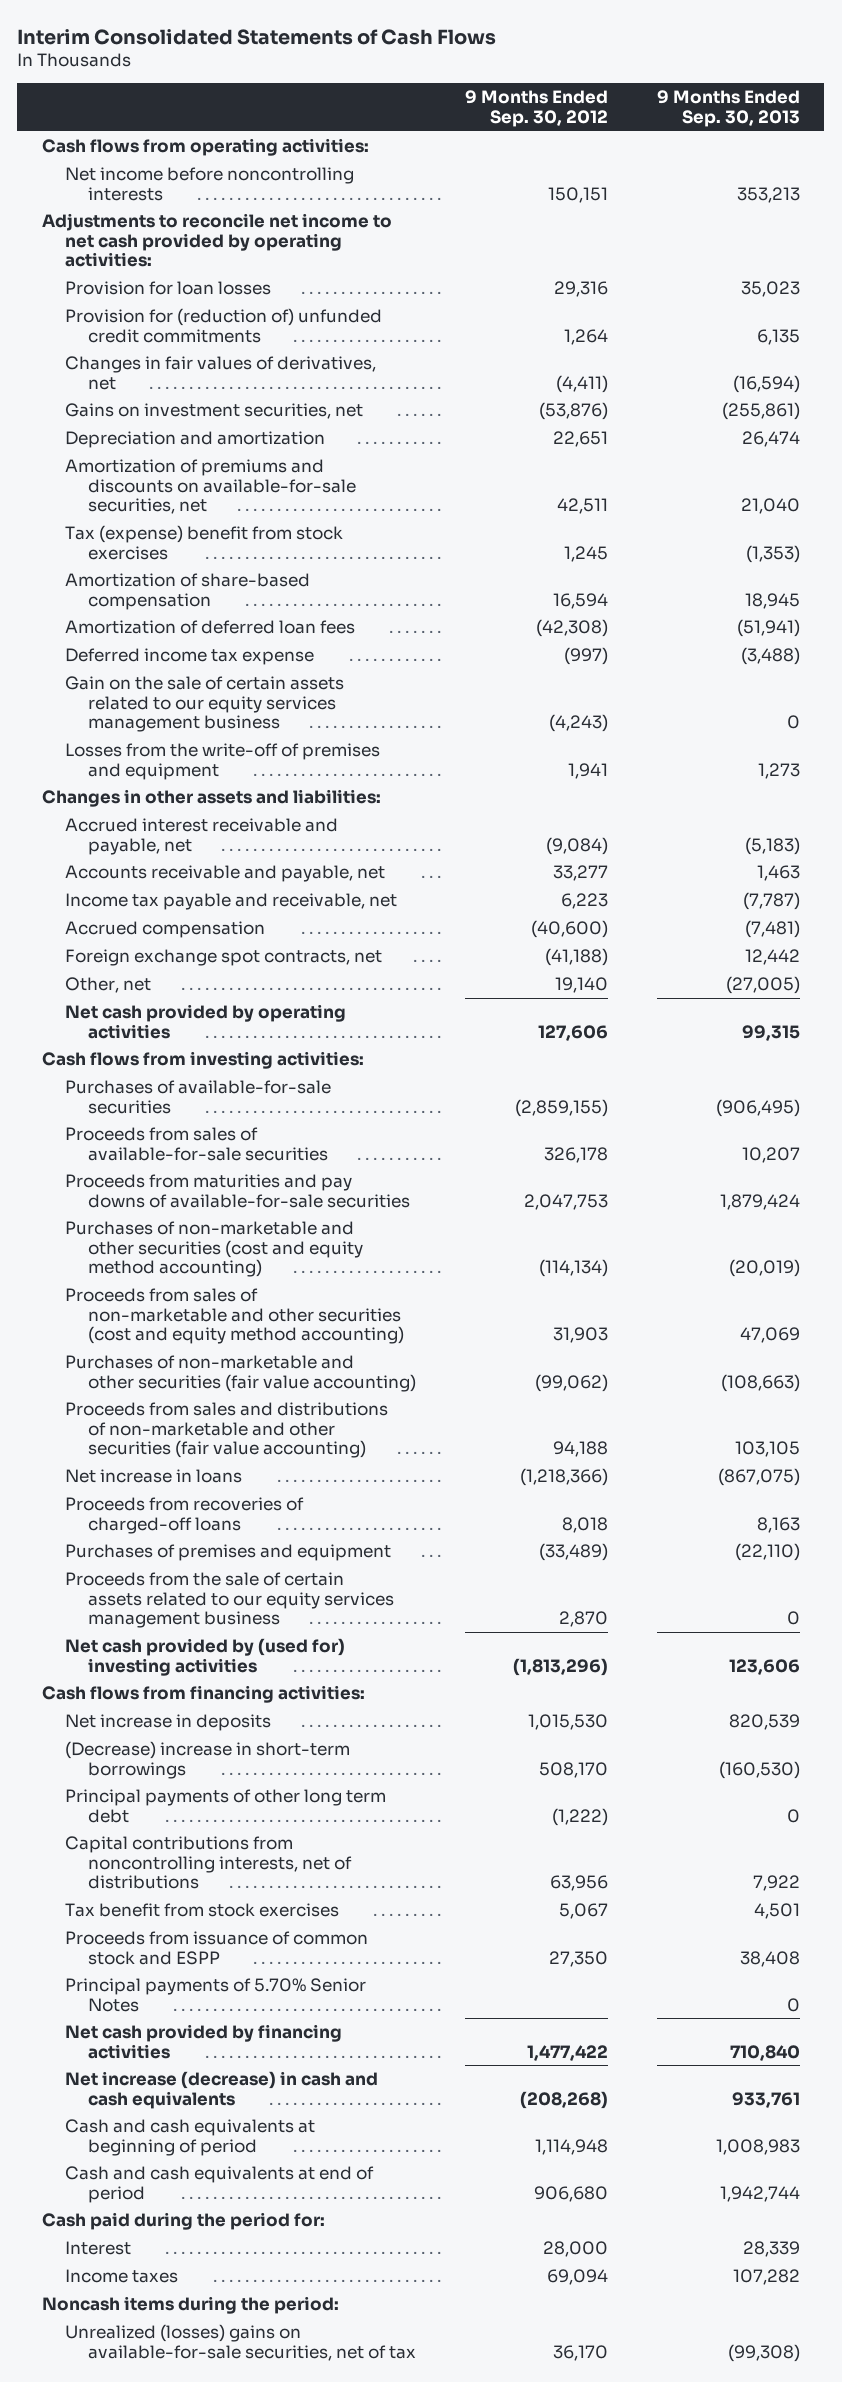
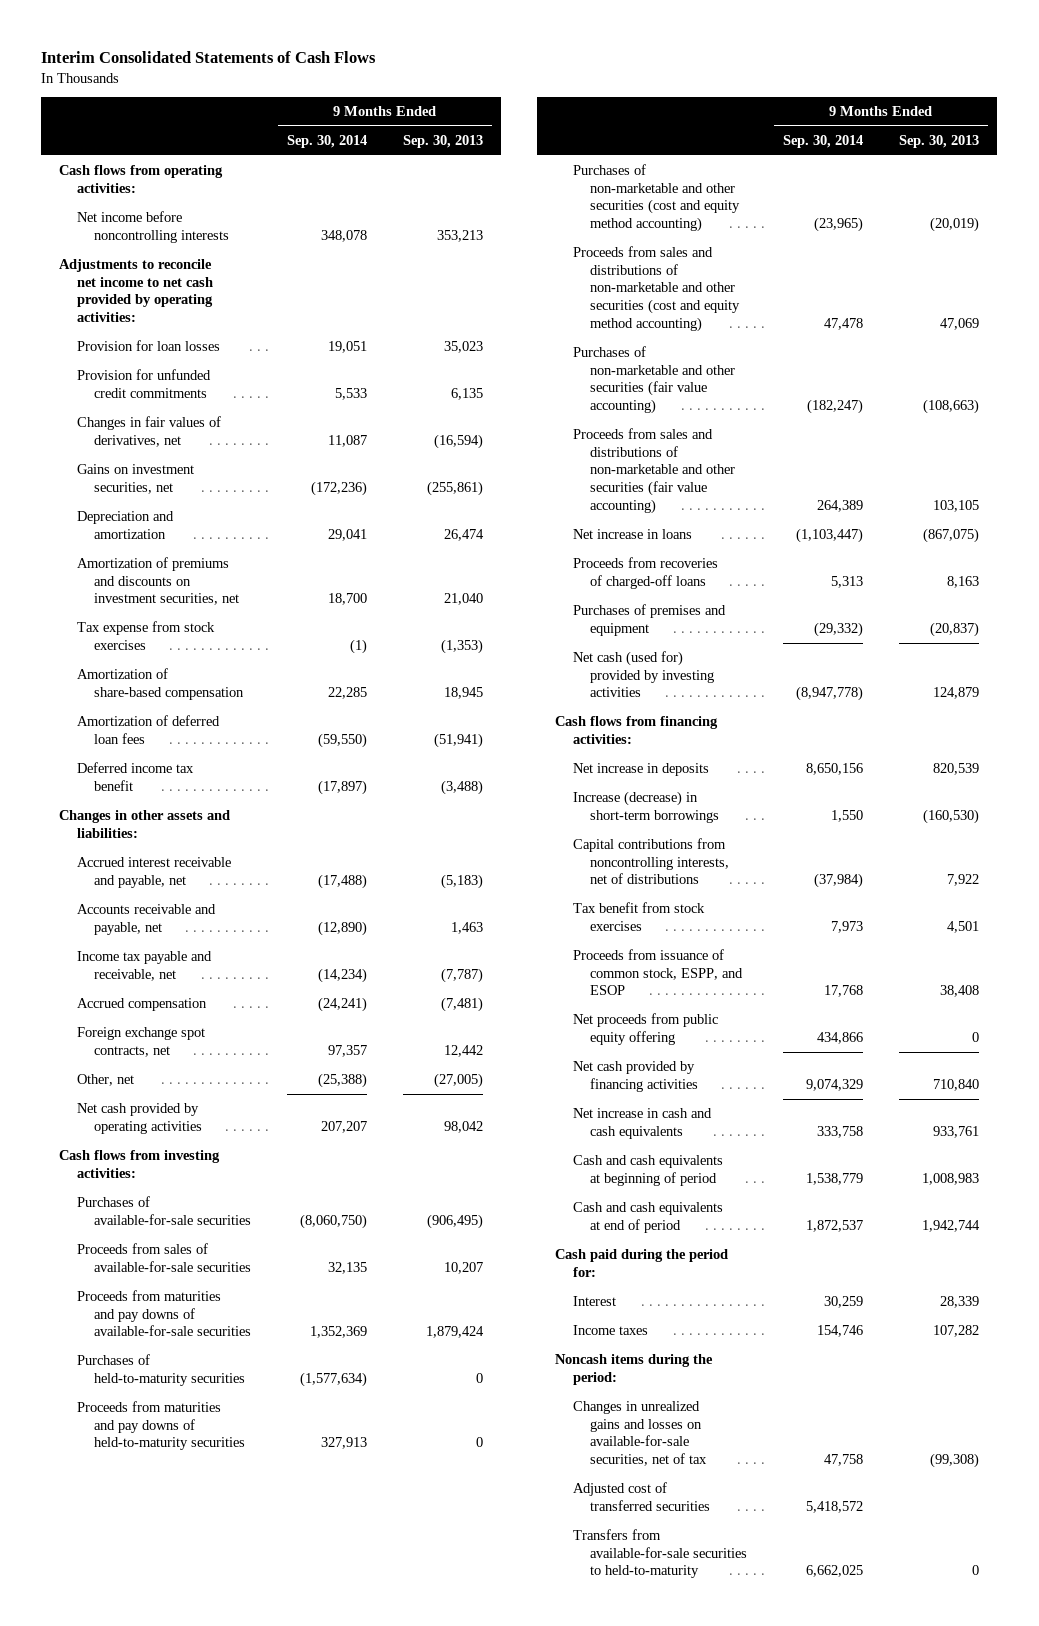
- | 9 Months Ended Sep. 30, 2012 | 9 Months Ended Sep. 30, 2013
+ | 9 Months Ended Sep. 30, 2014 | 9 Months Ended Sep. 30, 2013
- Provision for (reduction of) unfunded credit commitments | 1,264 | 6,135
+ Provision for unfunded credit commitments | 5,533 | 6,135
- Amortization of premiums and discounts on available-for-sale securities, net | 42,511 | 21,040
- Tax (expense) benefit from stock exercises | 1,245 | (1,353)
+ Amortization of premiums and discounts on investment securities, net | 18,700 | 21,040
+ Tax expense from stock exercises | (1) | (1,353)
- Deferred income tax expense | (997) | (3,488)
- Gain on the sale of certain assets related to our equity services management business | (4,243) | 0
- Losses from the write-off of premises and equipment | 1,941 | 1,273
+ Deferred income tax benefit | (17,897) | (3,488)
- Net cash provided by operating activities | 127,606 | 99,315
+ Net cash provided by operating activities | 207,207 | 98,042
+ Purchases of held-to-maturity securities | (1,577,634) | 0
+ Proceeds from maturities and pay downs of held-to-maturity securities | 327,913 | 0
- Proceeds from sales of non-marketable and other securities (cost and equity method accounting) | 31,903 | 47,069
+ Proceeds from sales and distributions of non-marketable and other securities (cost and equity method accounting) | 47,478 | 47,069
- Purchases of premises and equipment | (33,489) | (22,110)
- Proceeds from the sale of certain assets related to our equity services management business | 2,870 | 0
- Net cash provided by (used for) investing activities | (1,813,296) | 123,606
+ Purchases of premises and equipment | (29,332) | (20,837)
+ Net cash (used for) provided by investing activities | (8,947,778) | 124,879
- (Decrease) increase in short-term borrowings | 508,170 | (160,530)
- Principal payments of other long term debt | (1,222) | 0
+ Increase (decrease) in short-term borrowings | 1,550 | (160,530)
- Proceeds from issuance of common stock and ESPP | 27,350 | 38,408
- Principal payments of 5.70% Senior Notes | | 0
+ Proceeds from issuance of common stock, ESPP, and ESOP | 17,768 | 38,408
+ Net proceeds from public equity offering | 434,866 | 0
- Net increase (decrease) in cash and cash equivalents | (208,268) | 933,761
+ Net increase in cash and cash equivalents | 333,758 | 933,761
- Unrealized (losses) gains on available-for-sale securities, net of tax | 36,170 | (99,308)
+ Changes in unrealized gains and losses on available-for-sale securities, net of tax | 47,758 | (99,308)
+ Adjusted cost of transferred securities | 5,418,572 |
+ Transfers from available-for-sale securities to held-to-maturity | 6,662,025 | 0

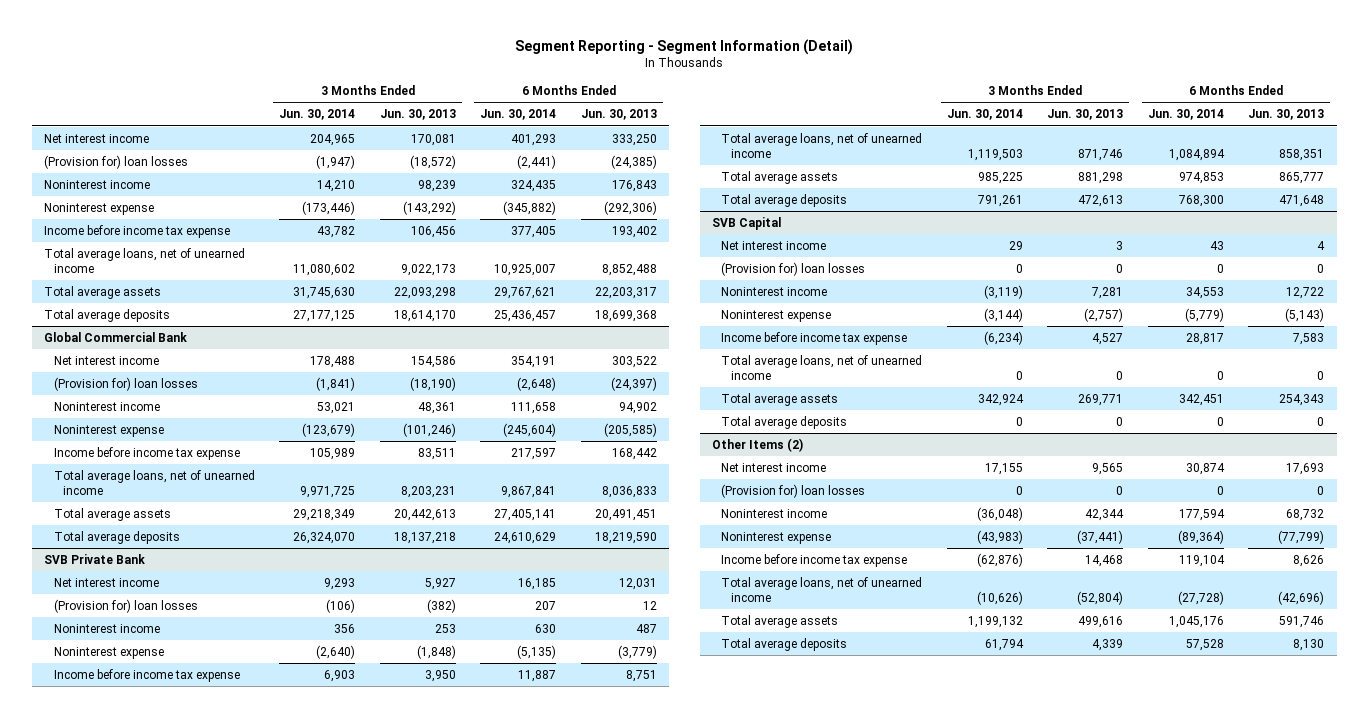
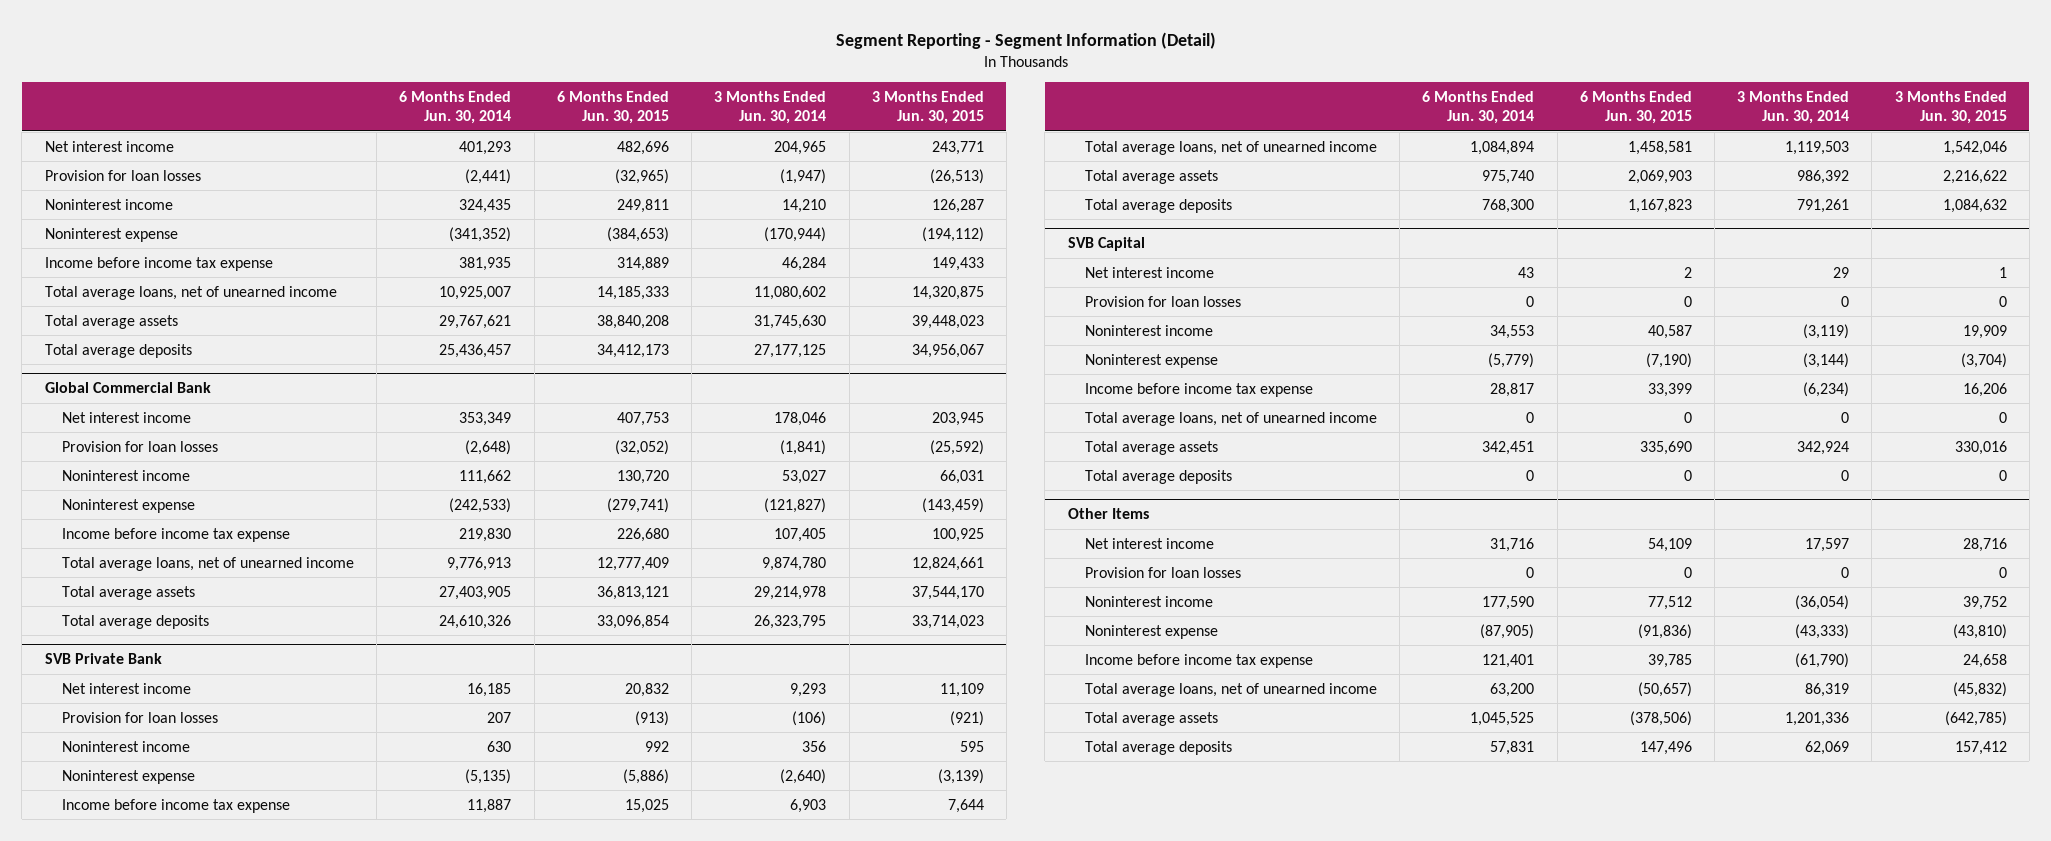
- | 3 Months Ended Jun. 30, 2014 | 3 Months Ended Jun. 30, 2013 | 6 Months Ended Jun. 30, 2014 | 6 Months Ended Jun. 30, 2013
+ | 6 Months Ended Jun. 30, 2014 | 6 Months Ended Jun. 30, 2015 | 3 Months Ended Jun. 30, 2014 | 3 Months Ended Jun. 30, 2015
- (Provision for) loan losses | (1,947) | (18,572) | (2,441) | (24,385)
+ Provision for loan losses | (2,441) | (32,965) | (1,947) | (26,513)
- Noninterest expense | (173,446) | (143,292) | (345,882) | (292,306)
- Income before income tax expense | 43,782 | 106,456 | 377,405 | 193,402
+ Noninterest expense | (341,352) | (384,653) | (170,944) | (194,112)
+ Income before income tax expense | 381,935 | 314,889 | 46,284 | 149,433
@ Global Commercial Bank
- Net interest income | 178,488 | 154,586 | 354,191 | 303,522
- (Provision for) loan losses | (1,841) | (18,190) | (2,648) | (24,397)
- Noninterest income | 53,021 | 48,361 | 111,658 | 94,902
- Noninterest expense | (123,679) | (101,246) | (245,604) | (205,585)
- Income before income tax expense | 105,989 | 83,511 | 217,597 | 168,442
- Total average loans, net of unearned income | 9,971,725 | 8,203,231 | 9,867,841 | 8,036,833
- Total average assets | 29,218,349 | 20,442,613 | 27,405,141 | 20,491,451
- Total average deposits | 26,324,070 | 18,137,218 | 24,610,629 | 18,219,590
+ Net interest income | 353,349 | 407,753 | 178,046 | 203,945
+ Provision for loan losses | (2,648) | (32,052) | (1,841) | (25,592)
+ Noninterest income | 111,662 | 130,720 | 53,027 | 66,031
+ Noninterest expense | (242,533) | (279,741) | (121,827) | (143,459)
+ Income before income tax expense | 219,830 | 226,680 | 107,405 | 100,925
+ Total average loans, net of unearned income | 9,776,913 | 12,777,409 | 9,874,780 | 12,824,661
+ Total average assets | 27,403,905 | 36,813,121 | 29,214,978 | 37,544,170
+ Total average deposits | 24,610,326 | 33,096,854 | 26,323,795 | 33,714,023
@ SVB Private Bank
- (Provision for) loan losses | (106) | (382) | 207 | 12
+ Provision for loan losses | 207 | (913) | (106) | (921)
- Total average assets | 985,225 | 881,298 | 974,853 | 865,777
+ Total average assets | 975,740 | 2,069,903 | 986,392 | 2,216,622
@ SVB Capital
- (Provision for) loan losses | 0 | 0 | 0 | 0
+ Provision for loan losses | 0 | 0 | 0 | 0
- Other Items (2)
- Net interest income | 17,155 | 9,565 | 30,874 | 17,693
- (Provision for) loan losses | 0 | 0 | 0 | 0
- Noninterest income | (36,048) | 42,344 | 177,594 | 68,732
- Noninterest expense | (43,983) | (37,441) | (89,364) | (77,799)
- Income before income tax expense | (62,876) | 14,468 | 119,104 | 8,626
- Total average loans, net of unearned income | (10,626) | (52,804) | (27,728) | (42,696)
- Total average assets | 1,199,132 | 499,616 | 1,045,176 | 591,746
- Total average deposits | 61,794 | 4,339 | 57,528 | 8,130
+ Other Items
+ Net interest income | 31,716 | 54,109 | 17,597 | 28,716
+ Provision for loan losses | 0 | 0 | 0 | 0
+ Noninterest income | 177,590 | 77,512 | (36,054) | 39,752
+ Noninterest expense | (87,905) | (91,836) | (43,333) | (43,810)
+ Income before income tax expense | 121,401 | 39,785 | (61,790) | 24,658
+ Total average loans, net of unearned income | 63,200 | (50,657) | 86,319 | (45,832)
+ Total average assets | 1,045,525 | (378,506) | 1,201,336 | (642,785)
+ Total average deposits | 57,831 | 147,496 | 62,069 | 157,412

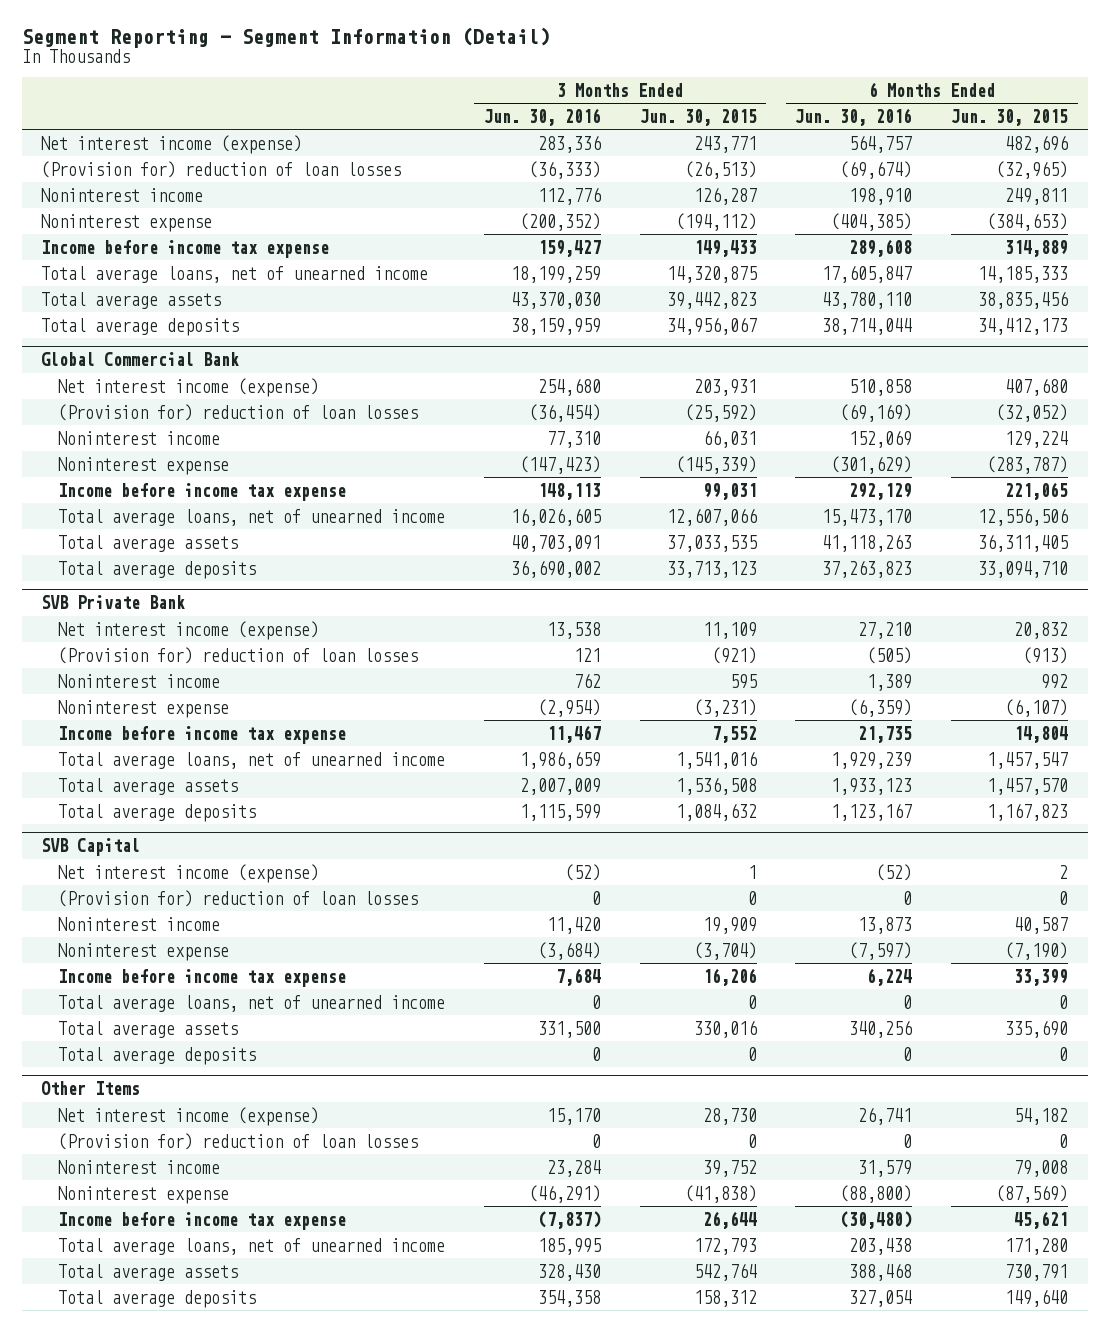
- | 6 Months Ended Jun. 30, 2014 | 6 Months Ended Jun. 30, 2015 | 3 Months Ended Jun. 30, 2014 | 3 Months Ended Jun. 30, 2015
+ | 3 Months Ended Jun. 30, 2016 | 3 Months Ended Jun. 30, 2015 | 6 Months Ended Jun. 30, 2016 | 6 Months Ended Jun. 30, 2015
- Net interest income | 401,293 | 482,696 | 204,965 | 243,771
- Provision for loan losses | (2,441) | (32,965) | (1,947) | (26,513)
+ Net interest income (expense) | 283,336 | 243,771 | 564,757 | 482,696
+ (Provision for) reduction of loan losses | (36,333) | (26,513) | (69,674) | (32,965)
- Total average assets | 29,767,621 | 38,840,208 | 31,745,630 | 39,448,023
+ Total average assets | 43,370,030 | 39,442,823 | 43,780,110 | 38,835,456
@ Global Commercial Bank
- Net interest income | 353,349 | 407,753 | 178,046 | 203,945
- Provision for loan losses | (2,648) | (32,052) | (1,841) | (25,592)
- Noninterest income | 111,662 | 130,720 | 53,027 | 66,031
- Noninterest expense | (242,533) | (279,741) | (121,827) | (143,459)
- Income before income tax expense | 219,830 | 226,680 | 107,405 | 100,925
- Total average loans, net of unearned income | 9,776,913 | 12,777,409 | 9,874,780 | 12,824,661
- Total average assets | 27,403,905 | 36,813,121 | 29,214,978 | 37,544,170
- Total average deposits | 24,610,326 | 33,096,854 | 26,323,795 | 33,714,023
+ Net interest income (expense) | 254,680 | 203,931 | 510,858 | 407,680
+ (Provision for) reduction of loan losses | (36,454) | (25,592) | (69,169) | (32,052)
+ Noninterest income | 77,310 | 66,031 | 152,069 | 129,224
+ Noninterest expense | (147,423) | (145,339) | (301,629) | (283,787)
+ Income before income tax expense | 148,113 | 99,031 | 292,129 | 221,065
+ Total average loans, net of unearned income | 16,026,605 | 12,607,066 | 15,473,170 | 12,556,506
+ Total average assets | 40,703,091 | 37,033,535 | 41,118,263 | 36,311,405
+ Total average deposits | 36,690,002 | 33,713,123 | 37,263,823 | 33,094,710
@ SVB Private Bank
- Net interest income | 16,185 | 20,832 | 9,293 | 11,109
- Provision for loan losses | 207 | (913) | (106) | (921)
+ Net interest income (expense) | 13,538 | 11,109 | 27,210 | 20,832
+ (Provision for) reduction of loan losses | 121 | (921) | (505) | (913)
- Noninterest expense | (5,135) | (5,886) | (2,640) | (3,139)
- Income before income tax expense | 11,887 | 15,025 | 6,903 | 7,644
- Total average loans, net of unearned income | 1,084,894 | 1,458,581 | 1,119,503 | 1,542,046
- Total average assets | 975,740 | 2,069,903 | 986,392 | 2,216,622
+ Noninterest expense | (2,954) | (3,231) | (6,359) | (6,107)
+ Income before income tax expense | 11,467 | 7,552 | 21,735 | 14,804
+ Total average loans, net of unearned income | 1,986,659 | 1,541,016 | 1,929,239 | 1,457,547
+ Total average assets | 2,007,009 | 1,536,508 | 1,933,123 | 1,457,570
@ SVB Capital
- Net interest income | 43 | 2 | 29 | 1
- Provision for loan losses | 0 | 0 | 0 | 0
+ Net interest income (expense) | (52) | 1 | (52) | 2
+ (Provision for) reduction of loan losses | 0 | 0 | 0 | 0
@ Other Items
- Net interest income | 31,716 | 54,109 | 17,597 | 28,716
- Provision for loan losses | 0 | 0 | 0 | 0
- Noninterest income | 177,590 | 77,512 | (36,054) | 39,752
- Noninterest expense | (87,905) | (91,836) | (43,333) | (43,810)
- Income before income tax expense | 121,401 | 39,785 | (61,790) | 24,658
- Total average loans, net of unearned income | 63,200 | (50,657) | 86,319 | (45,832)
- Total average assets | 1,045,525 | (378,506) | 1,201,336 | (642,785)
- Total average deposits | 57,831 | 147,496 | 62,069 | 157,412
+ Net interest income (expense) | 15,170 | 28,730 | 26,741 | 54,182
+ (Provision for) reduction of loan losses | 0 | 0 | 0 | 0
+ Noninterest income | 23,284 | 39,752 | 31,579 | 79,008
+ Noninterest expense | (46,291) | (41,838) | (88,800) | (87,569)
+ Income before income tax expense | (7,837) | 26,644 | (30,480) | 45,621
+ Total average loans, net of unearned income | 185,995 | 172,793 | 203,438 | 171,280
+ Total average assets | 328,430 | 542,764 | 388,468 | 730,791
+ Total average deposits | 354,358 | 158,312 | 327,054 | 149,640

